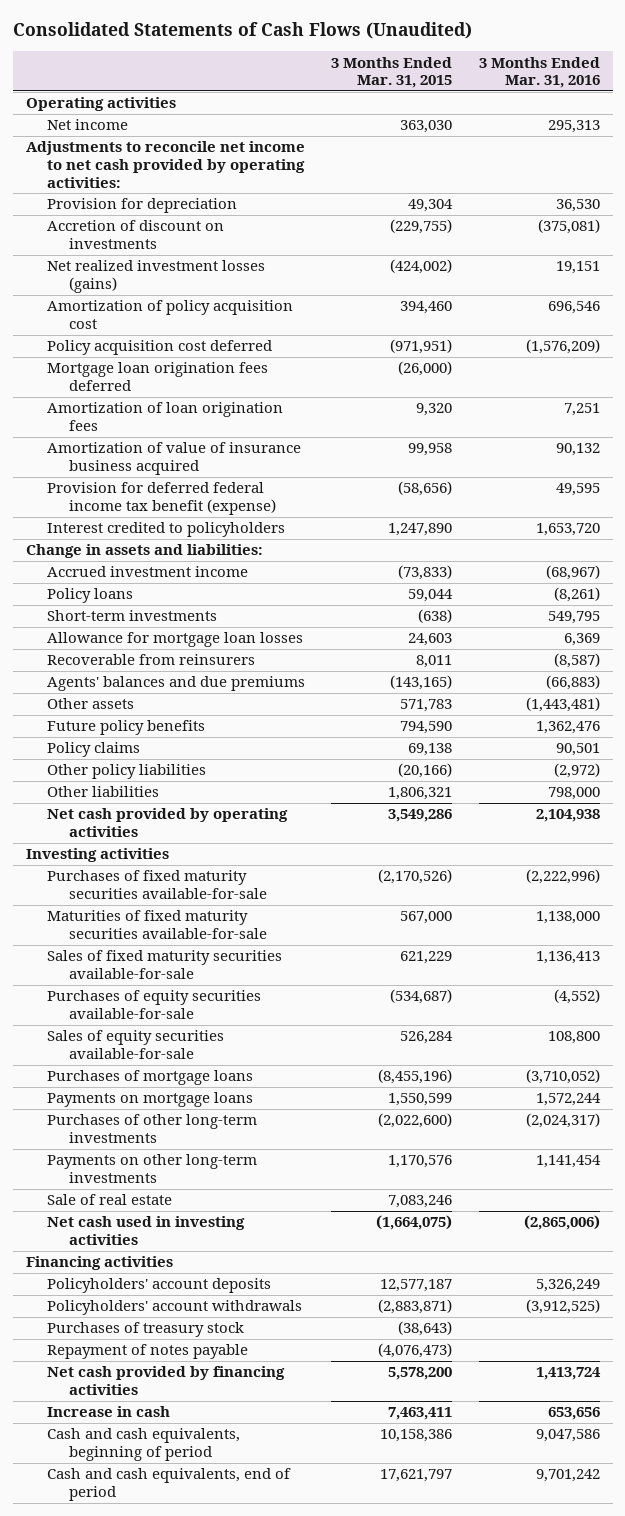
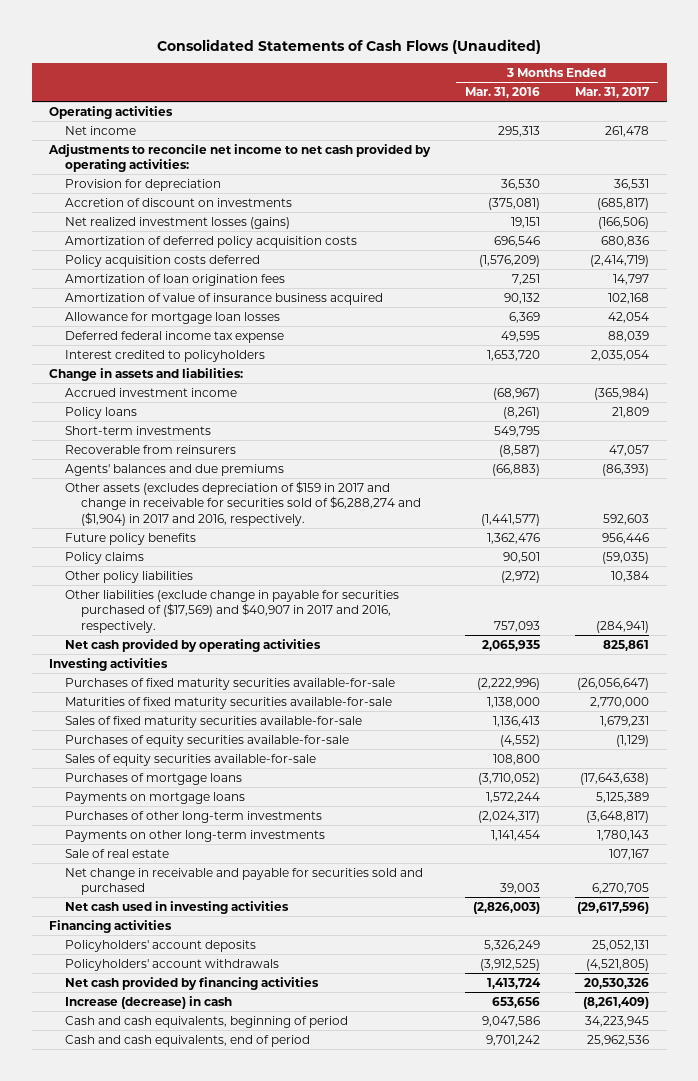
- | 3 Months Ended Mar. 31, 2015 | 3 Months Ended Mar. 31, 2016
+ | 3 Months Ended Mar. 31, 2016 | 3 Months Ended Mar. 31, 2017
- Amortization of policy acquisition cost | 394,460 | 696,546
- Policy acquisition cost deferred | (971,951) | (1,576,209)
- Mortgage loan origination fees deferred | (26,000) |
+ Amortization of deferred policy acquisition costs | 696,546 | 680,836
+ Policy acquisition costs deferred | (1,576,209) | (2,414,719)
- Provision for deferred federal income tax benefit (expense) | (58,656) | 49,595
moved up: Allowance for mortgage loan losses | 6,369 | 42,054
+ Deferred federal income tax expense | 49,595 | 88,039
- Other assets | 571,783 | (1,443,481)
+ Other assets (excludes depreciation of $159 in 2017 and change in receivable for securities sold of $6,288,274 and ($1,904) in 2017 and 2016, respectively. | (1,441,577) | 592,603
- Other liabilities | 1,806,321 | 798,000
- Net cash provided by operating activities | 3,549,286 | 2,104,938
+ Other liabilities (exclude change in payable for securities purchased of ($17,569) and $40,907 in 2017 and 2016, respectively. | 757,093 | (284,941)
+ Net cash provided by operating activities | 2,065,935 | 825,861
- Net cash used in investing activities | (1,664,075) | (2,865,006)
+ Net change in receivable and payable for securities sold and purchased | 39,003 | 6,270,705
+ Net cash used in investing activities | (2,826,003) | (29,617,596)
- Purchases of treasury stock | (38,643) |
- Repayment of notes payable | (4,076,473) |
- Increase in cash | 7,463,411 | 653,656
+ Increase (decrease) in cash | 653,656 | (8,261,409)

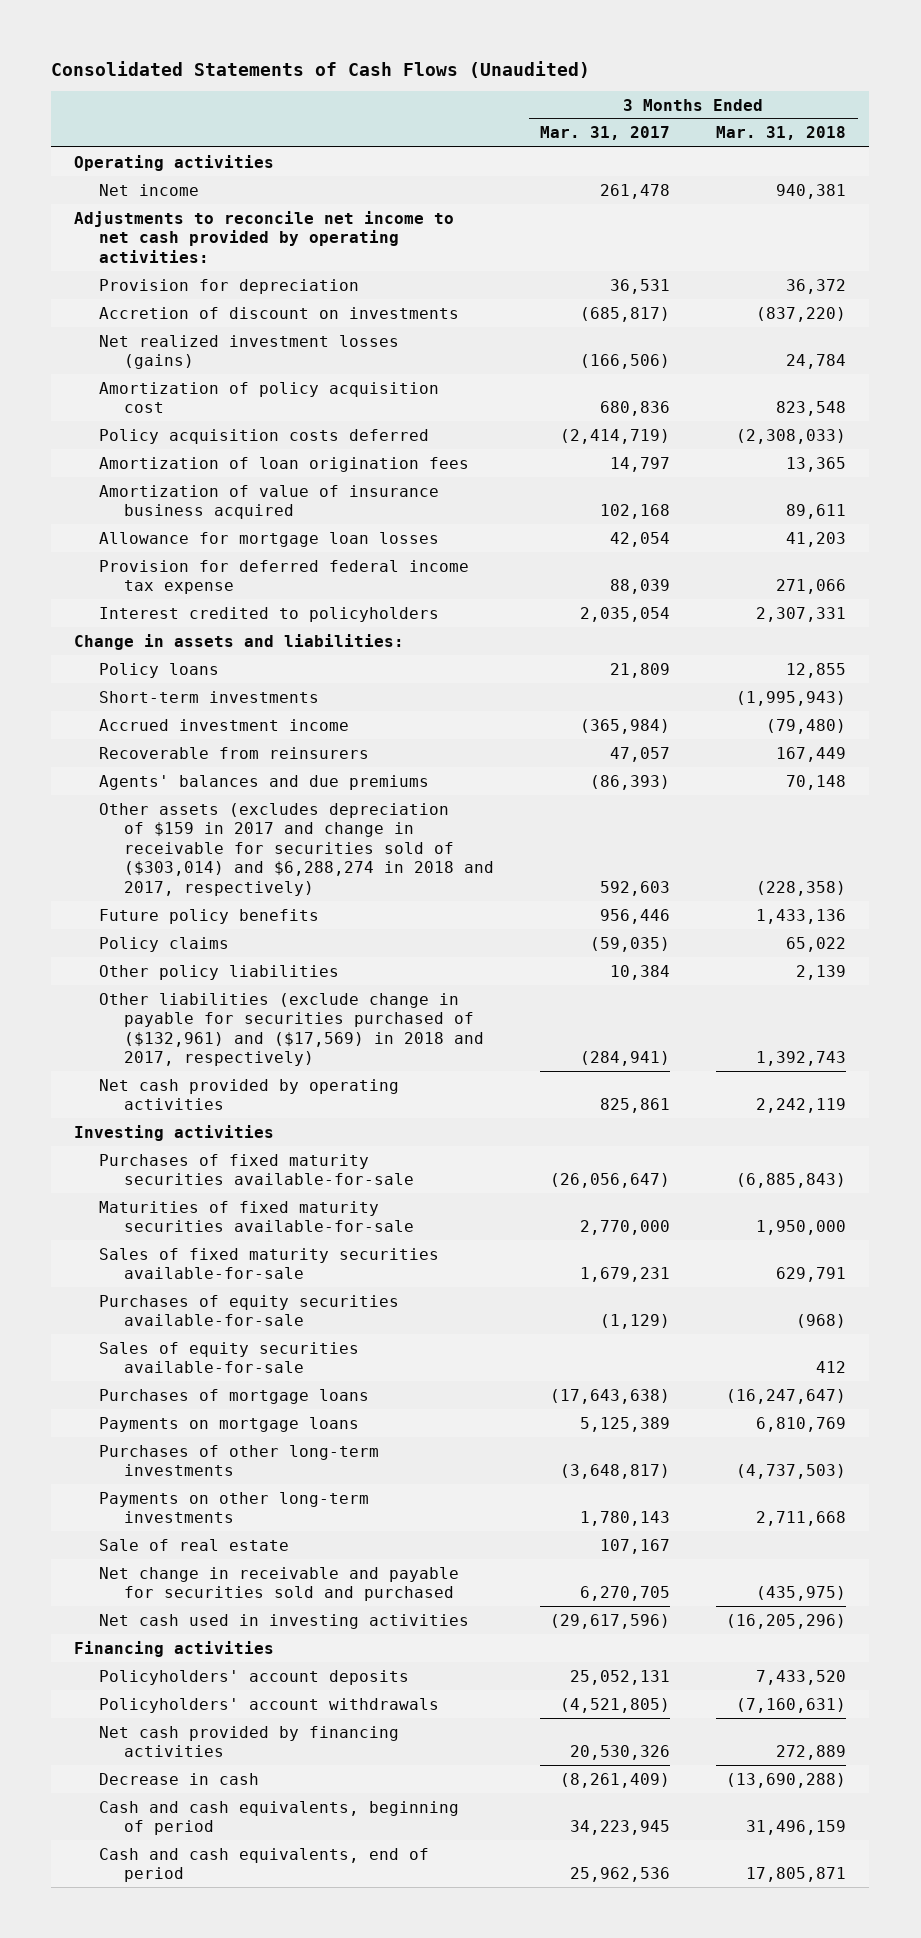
- | 3 Months Ended Mar. 31, 2016 | 3 Months Ended Mar. 31, 2017
+ | 3 Months Ended Mar. 31, 2017 | 3 Months Ended Mar. 31, 2018
- Amortization of deferred policy acquisition costs | 696,546 | 680,836
+ Amortization of policy acquisition cost | 680,836 | 823,548
- Deferred federal income tax expense | 49,595 | 88,039
+ Provision for deferred federal income tax expense | 88,039 | 271,066
moved down: Accrued investment income | (365,984) | (79,480)
- Other assets (excludes depreciation of $159 in 2017 and change in receivable for securities sold of $6,288,274 and ($1,904) in 2017 and 2016, respectively. | (1,441,577) | 592,603
+ Other assets (excludes depreciation of $159 in 2017 and change in receivable for securities sold of ($303,014) and $6,288,274 in 2018 and 2017, respectively) | 592,603 | (228,358)
- Other liabilities (exclude change in payable for securities purchased of ($17,569) and $40,907 in 2017 and 2016, respectively. | 757,093 | (284,941)
+ Other liabilities (exclude change in payable for securities purchased of ($132,961) and ($17,569) in 2018 and 2017, respectively) | (284,941) | 1,392,743
- Increase (decrease) in cash | 653,656 | (8,261,409)
+ Decrease in cash | (8,261,409) | (13,690,288)

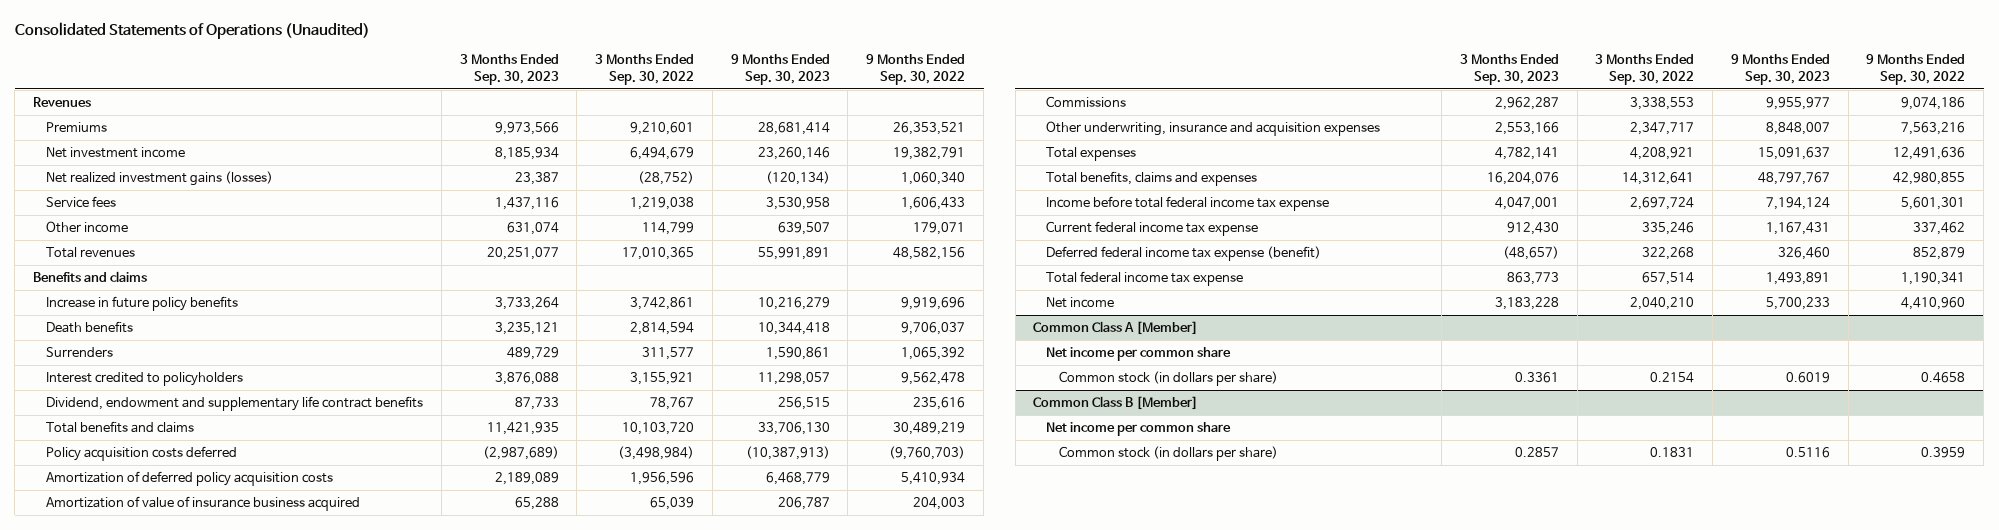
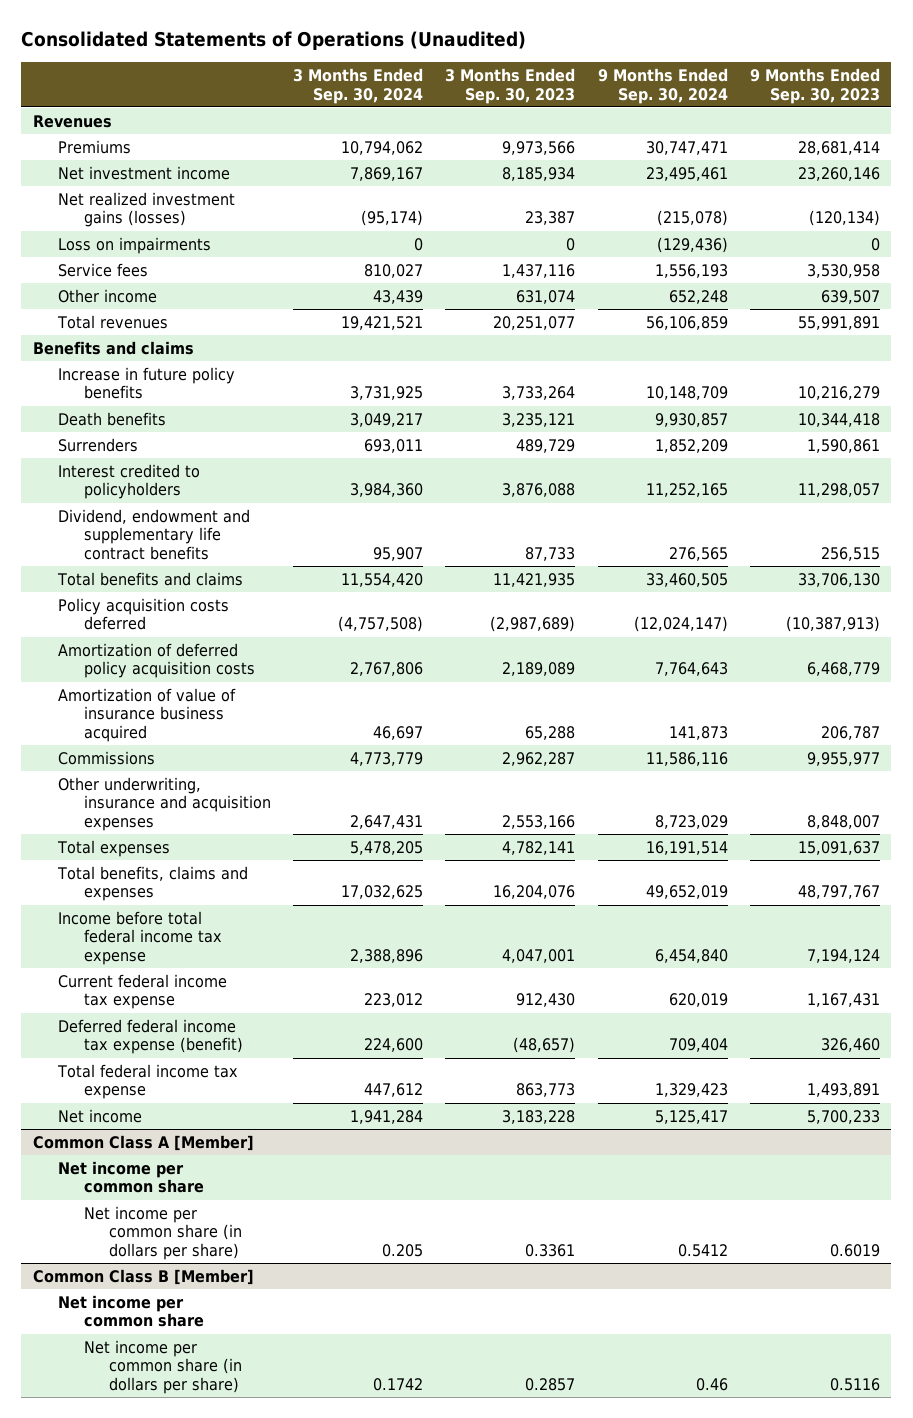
- | 3 Months Ended Sep. 30, 2023 | 3 Months Ended Sep. 30, 2022 | 9 Months Ended Sep. 30, 2023 | 9 Months Ended Sep. 30, 2022
+ | 3 Months Ended Sep. 30, 2024 | 3 Months Ended Sep. 30, 2023 | 9 Months Ended Sep. 30, 2024 | 9 Months Ended Sep. 30, 2023
+ Loss on impairments | 0 | 0 | (129,436) | 0
@ Common Class A [Member]
- Common stock (in dollars per share) | 0.3361 | 0.2154 | 0.6019 | 0.4658
+ Net income per common share (in dollars per share) | 0.205 | 0.3361 | 0.5412 | 0.6019
@ Common Class B [Member]
- Common stock (in dollars per share) | 0.2857 | 0.1831 | 0.5116 | 0.3959
+ Net income per common share (in dollars per share) | 0.1742 | 0.2857 | 0.46 | 0.5116

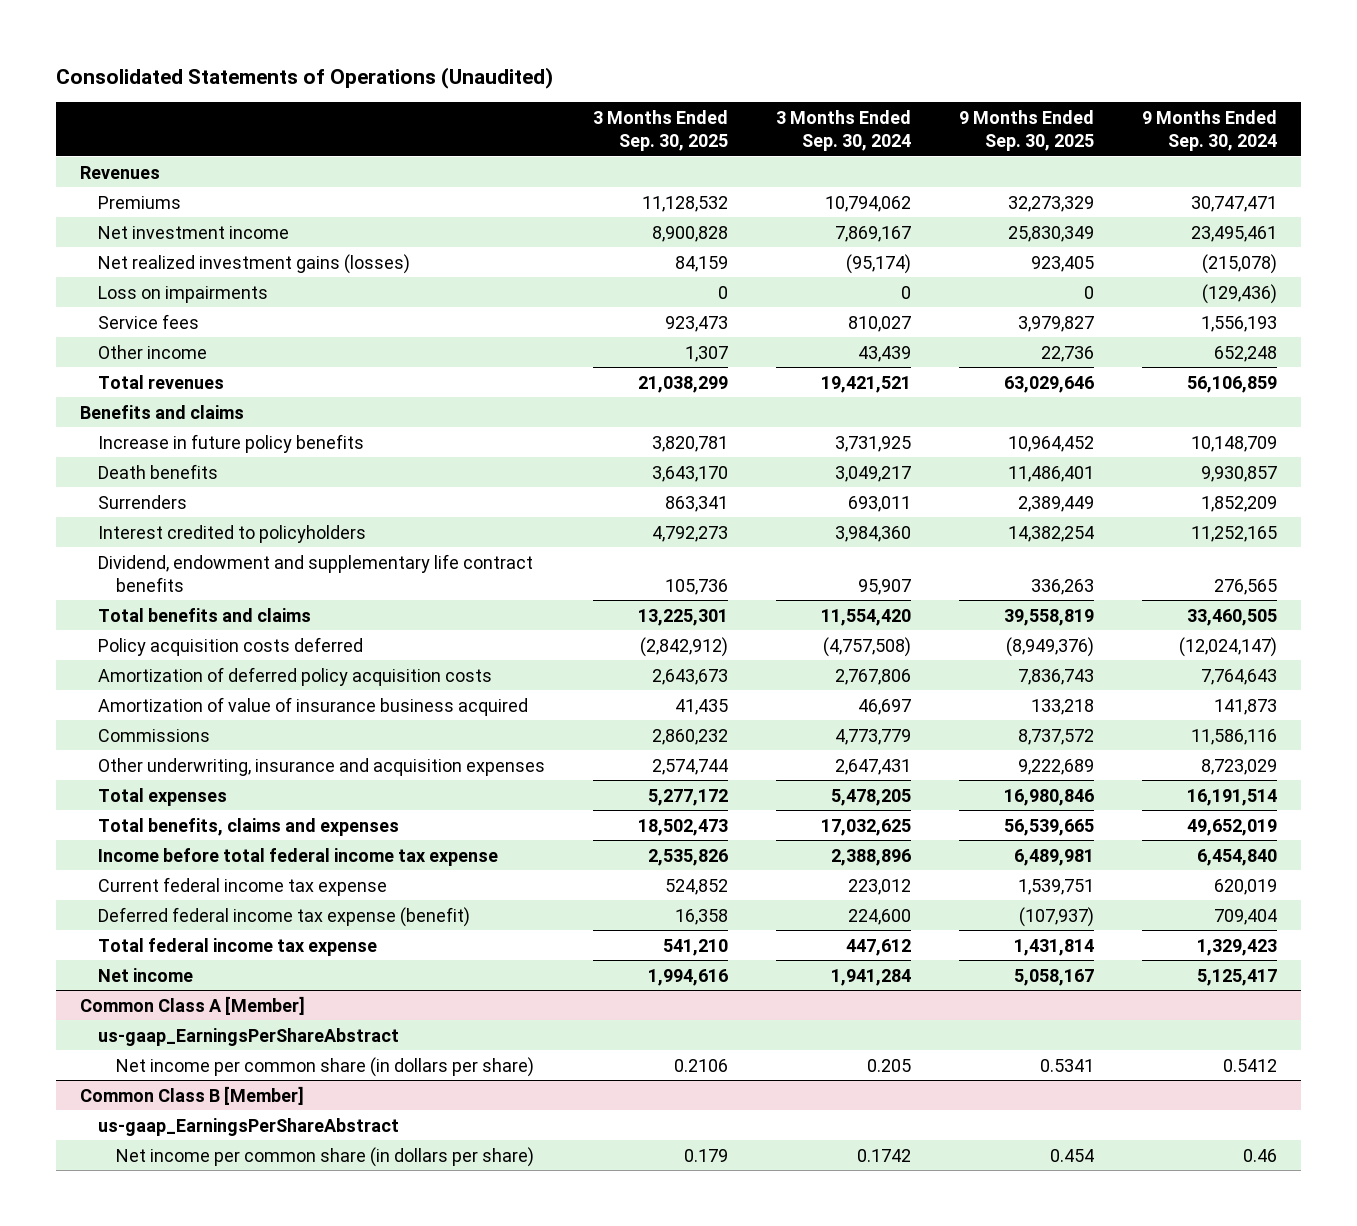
- | 3 Months Ended Sep. 30, 2024 | 3 Months Ended Sep. 30, 2023 | 9 Months Ended Sep. 30, 2024 | 9 Months Ended Sep. 30, 2023
+ | 3 Months Ended Sep. 30, 2025 | 3 Months Ended Sep. 30, 2024 | 9 Months Ended Sep. 30, 2025 | 9 Months Ended Sep. 30, 2024
@ Common Class A [Member]
- Net income per common share
+ us-gaap_EarningsPerShareAbstract
@ Common Class B [Member]
- Net income per common share
+ us-gaap_EarningsPerShareAbstract

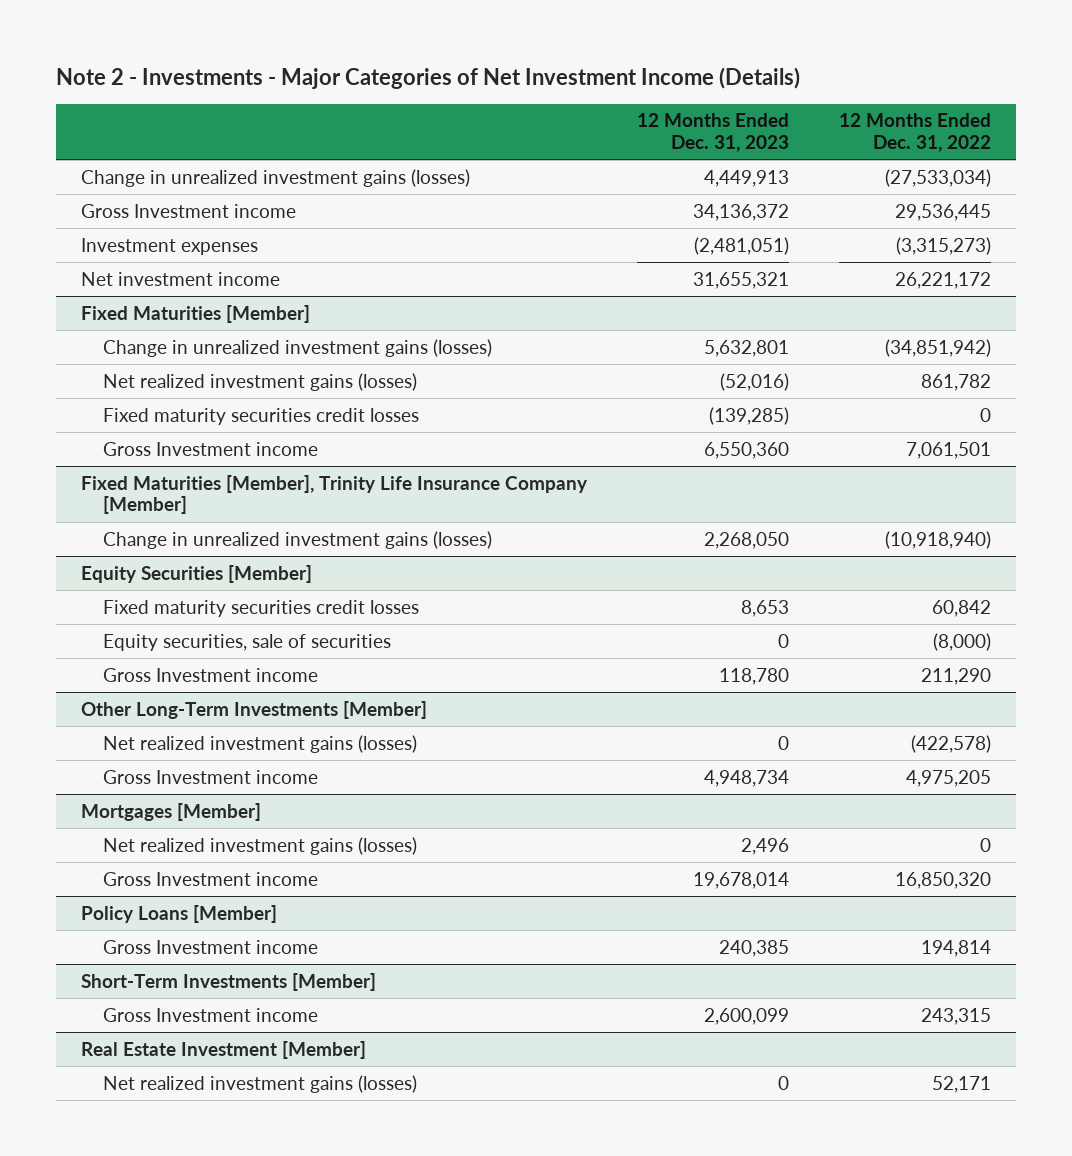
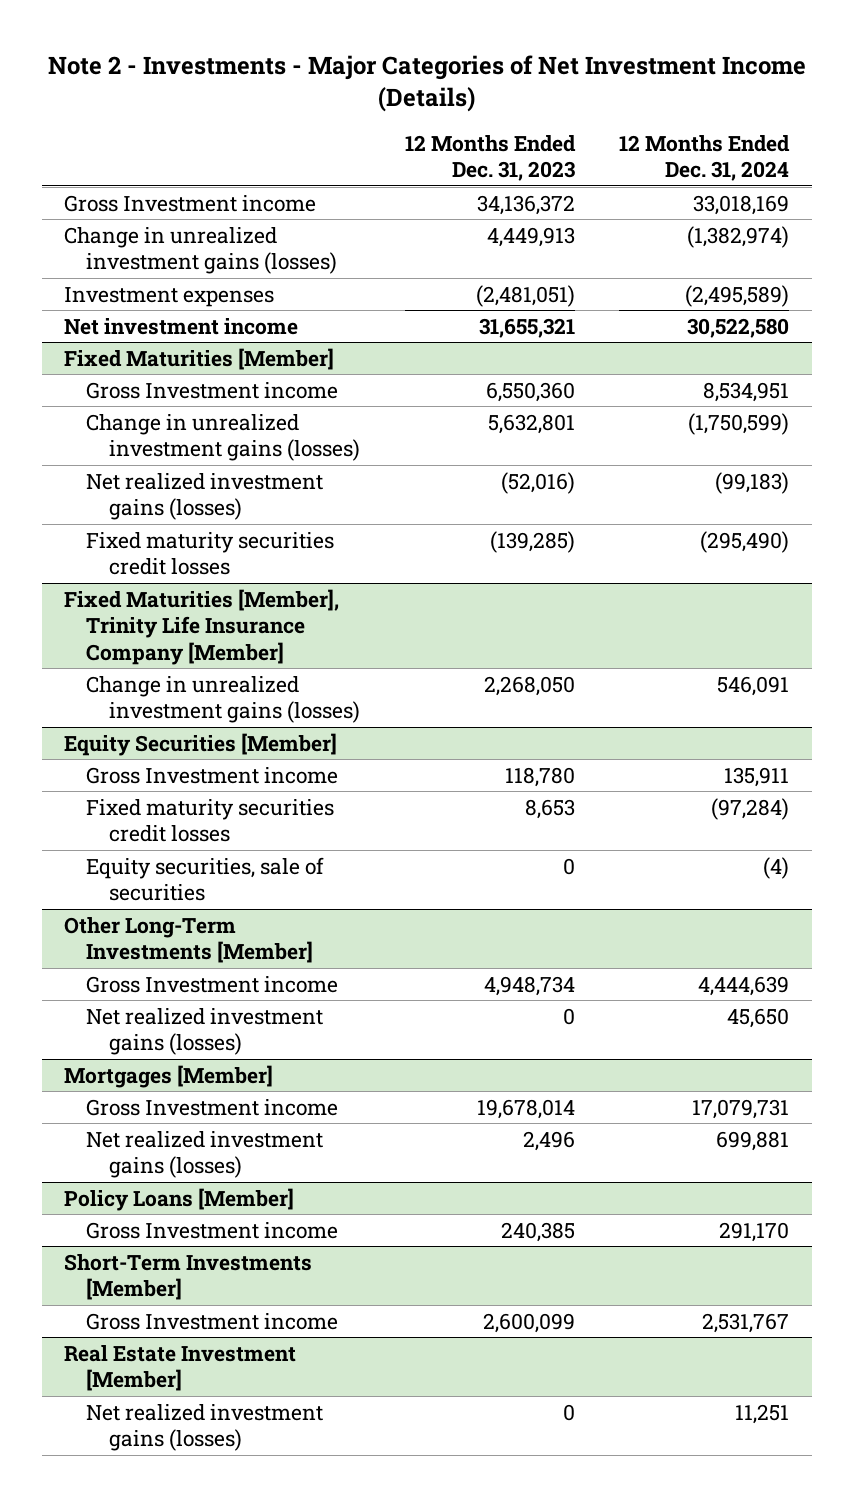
- | 12 Months Ended Dec. 31, 2023 | 12 Months Ended Dec. 31, 2022
+ | 12 Months Ended Dec. 31, 2023 | 12 Months Ended Dec. 31, 2024
moved down: Change in unrealized investment gains (losses) | 4,449,913 | (1,382,974)
@ Fixed Maturities [Member]
moved up: Gross Investment income | 6,550,360 | 8,534,951
@ Equity Securities [Member]
moved up: Gross Investment income | 118,780 | 135,911
@ Other Long-Term Investments [Member]
moved down: Net realized investment gains (losses) | 0 | 45,650
@ Mortgages [Member]
moved down: Net realized investment gains (losses) | 2,496 | 699,881

